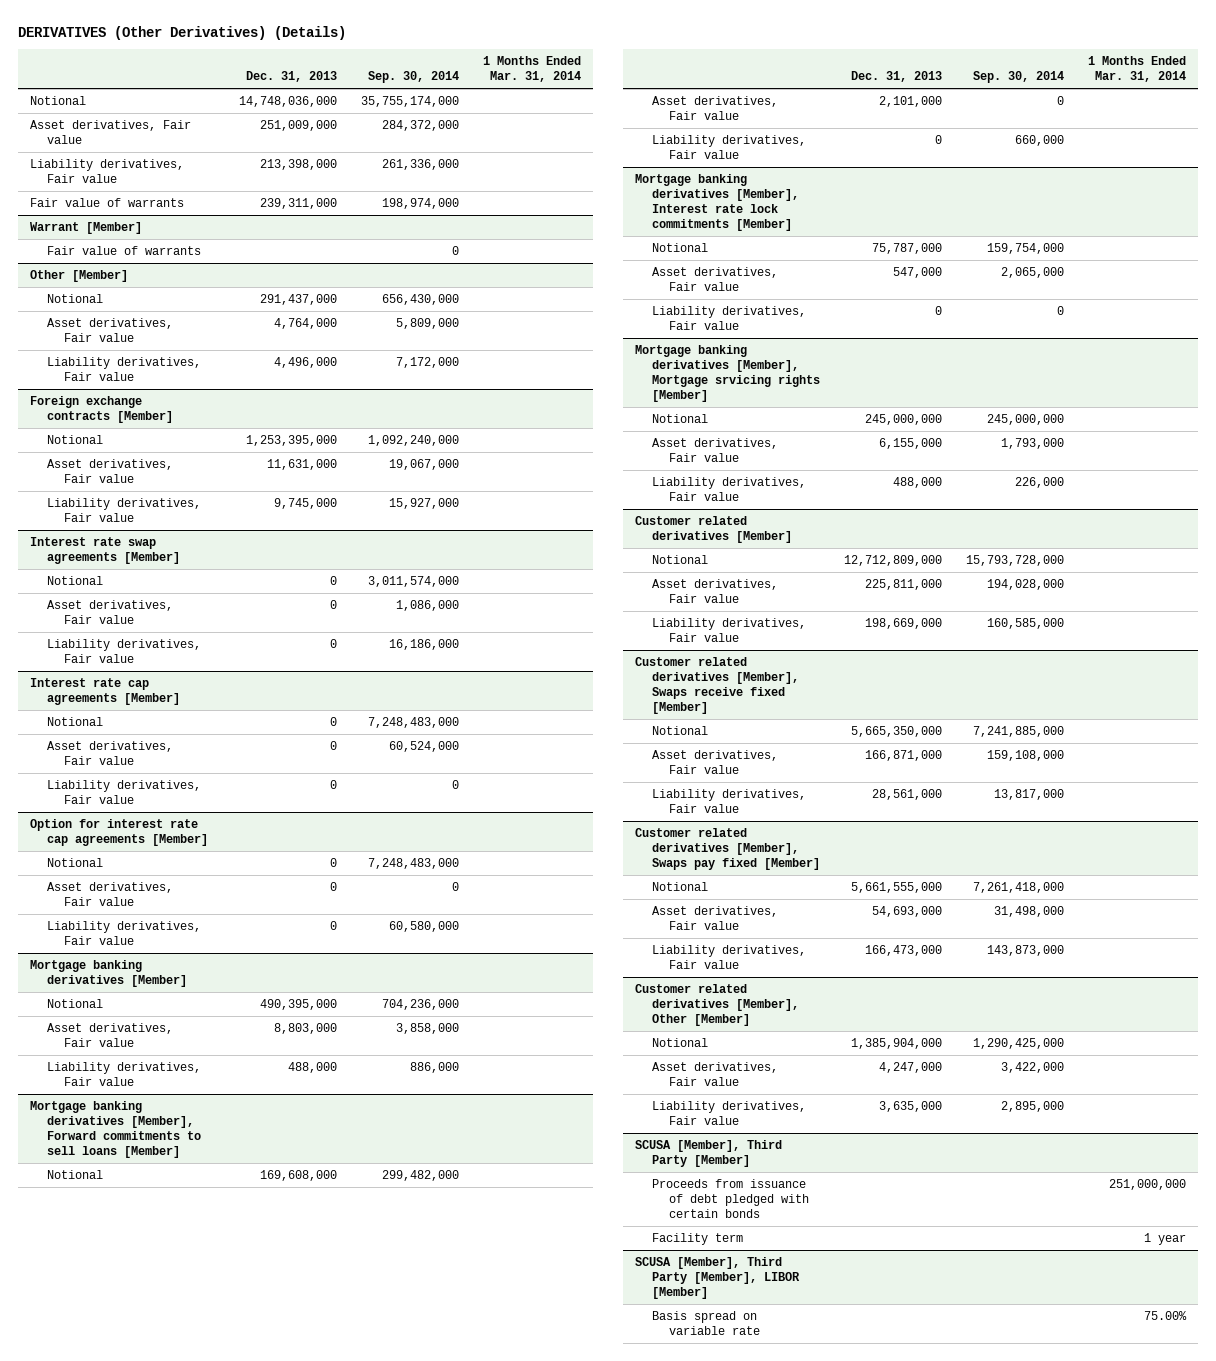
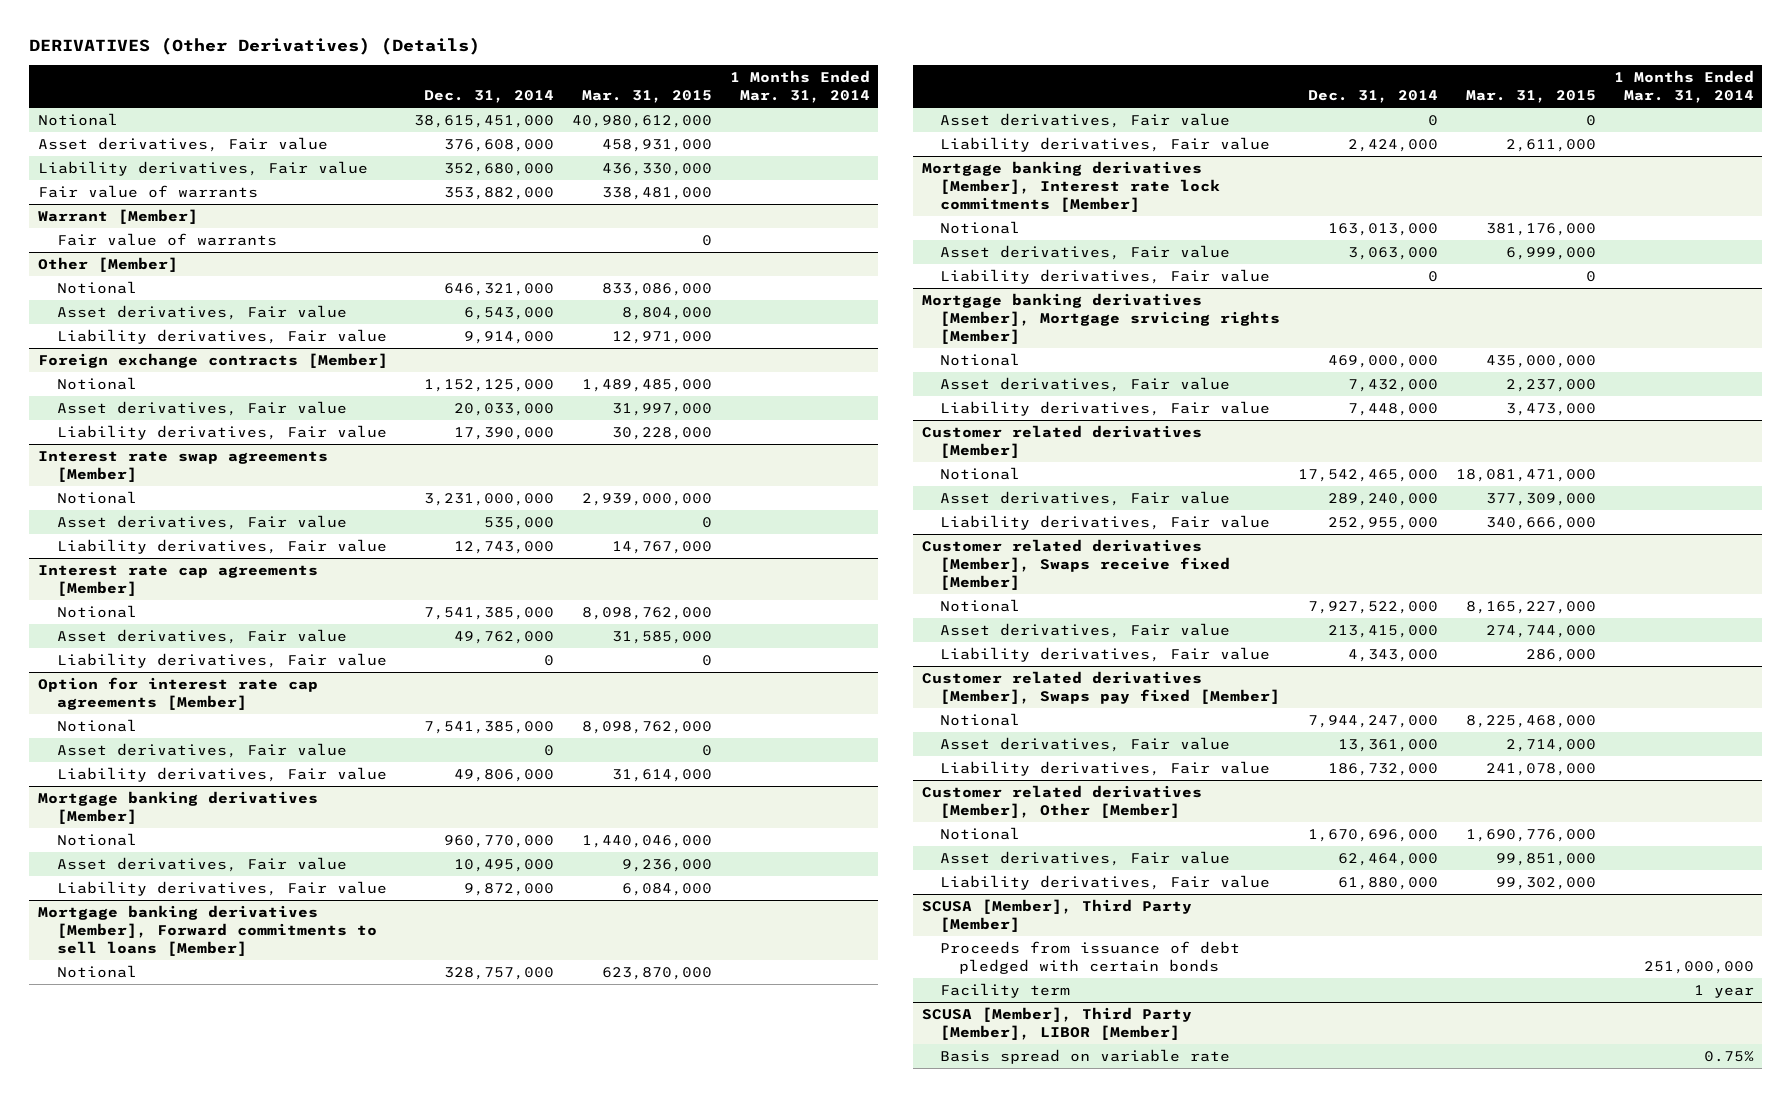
- | Dec. 31, 2013 | Sep. 30, 2014 | 1 Months Ended Mar. 31, 2014
+ | Dec. 31, 2014 | Mar. 31, 2015 | 1 Months Ended Mar. 31, 2014
@ SCUSA [Member], Third Party [Member], LIBOR [Member]
- Basis spread on variable rate | | | 75.00%
+ Basis spread on variable rate | | | 0.75%

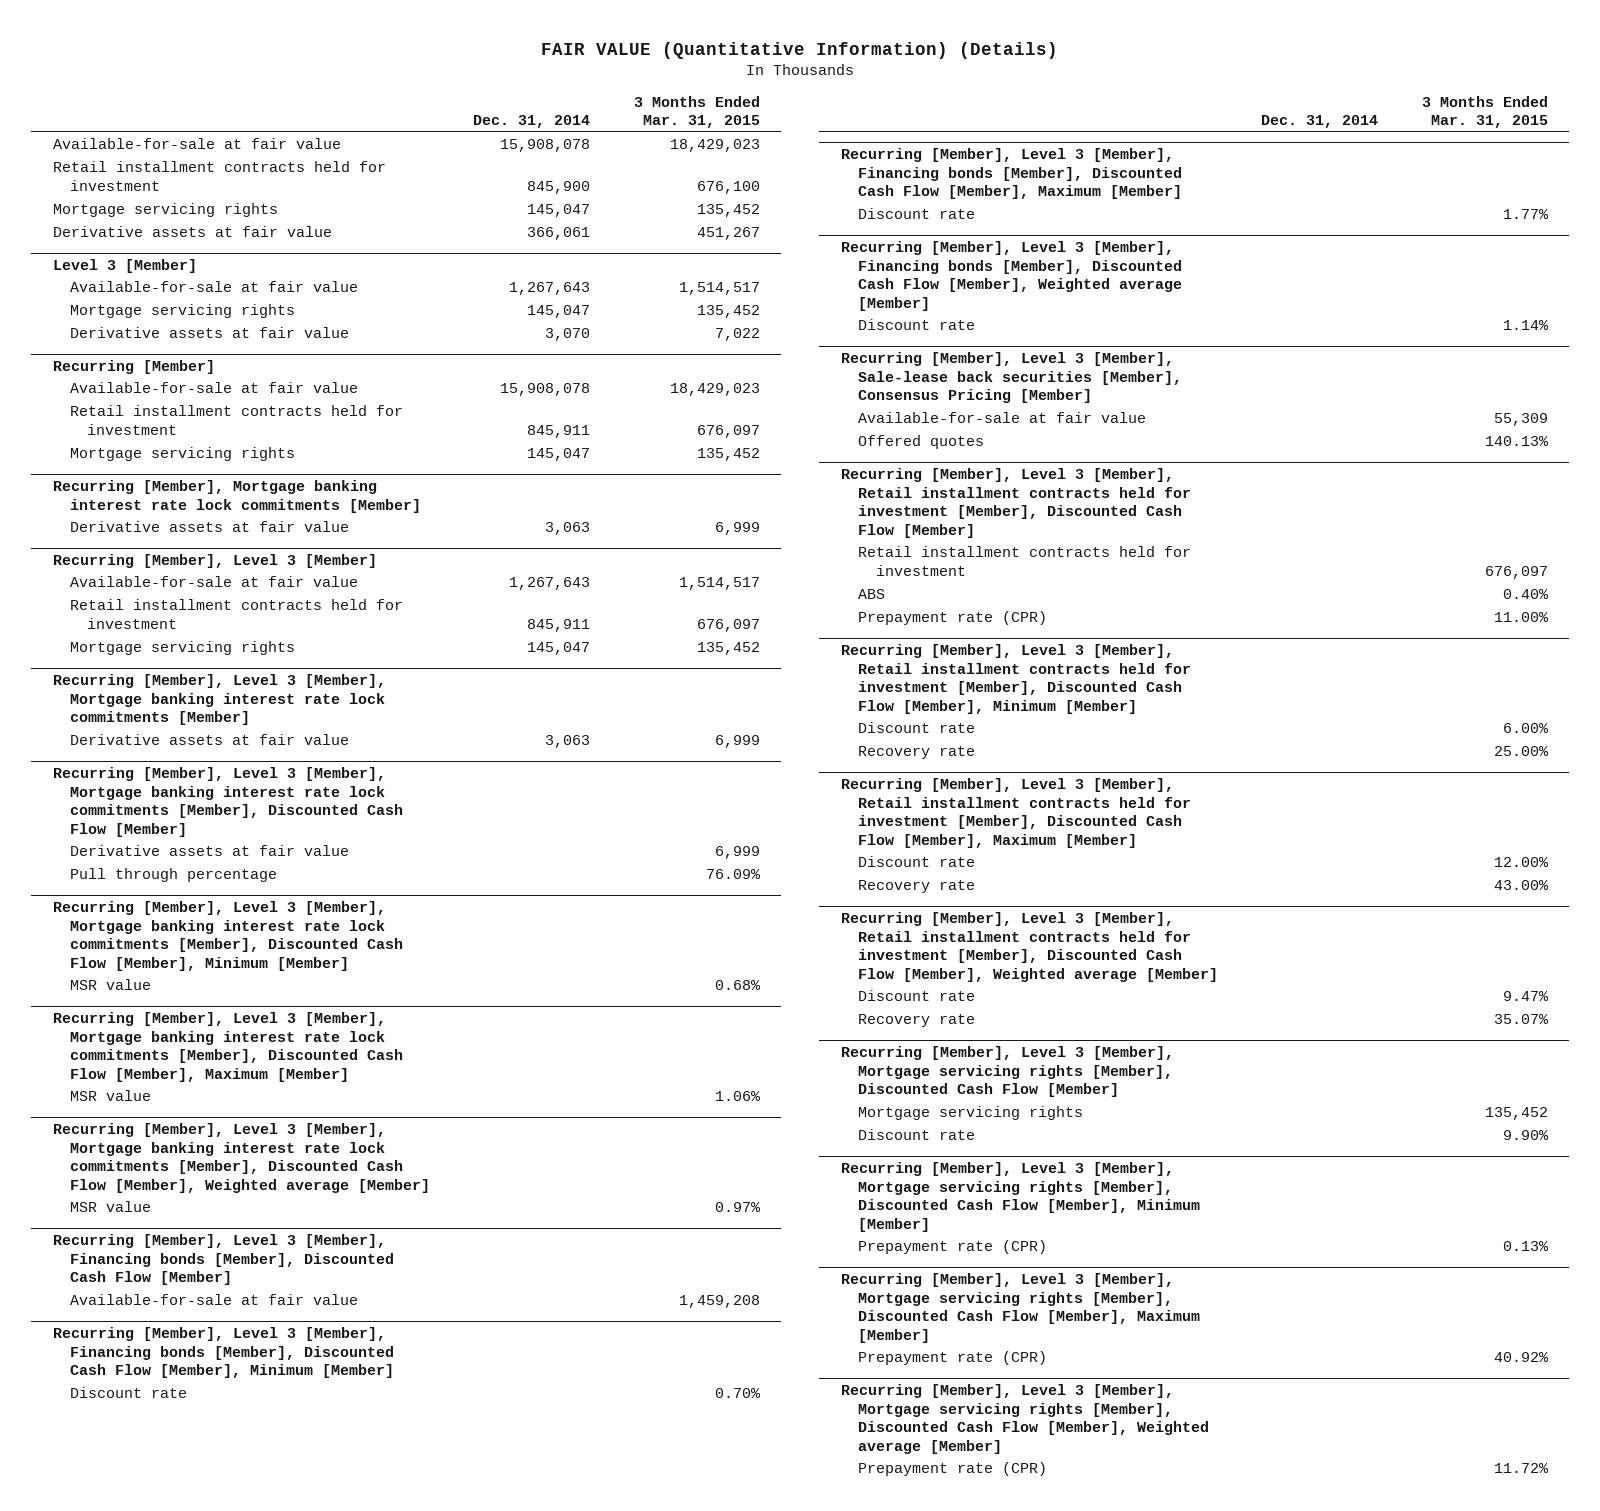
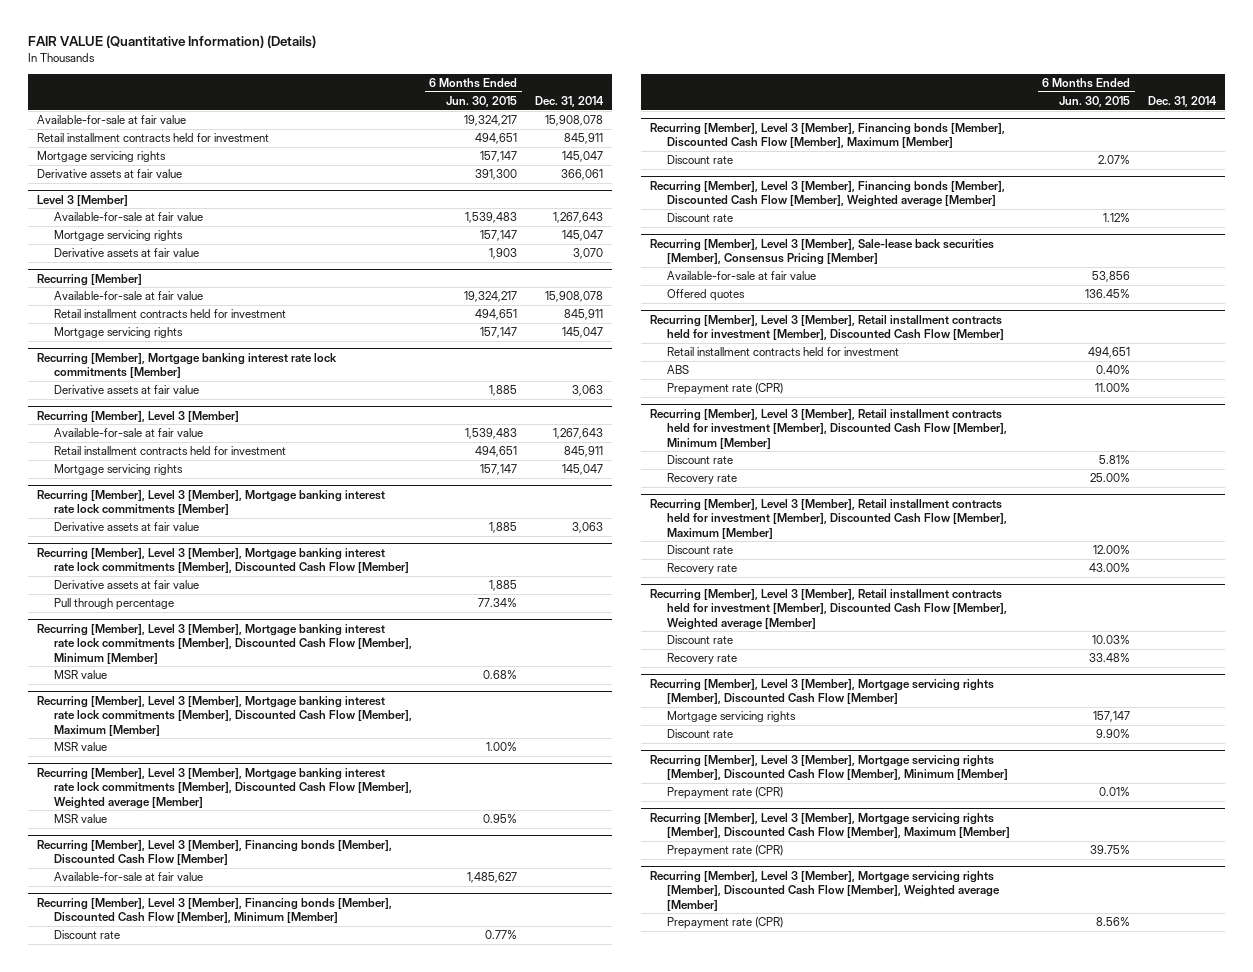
- | Dec. 31, 2014 | 3 Months Ended Mar. 31, 2015
+ | 6 Months Ended Jun. 30, 2015 | Dec. 31, 2014
- Retail installment contracts held for investment | 845,900 | 676,100
+ Retail installment contracts held for investment | 494,651 | 845,911

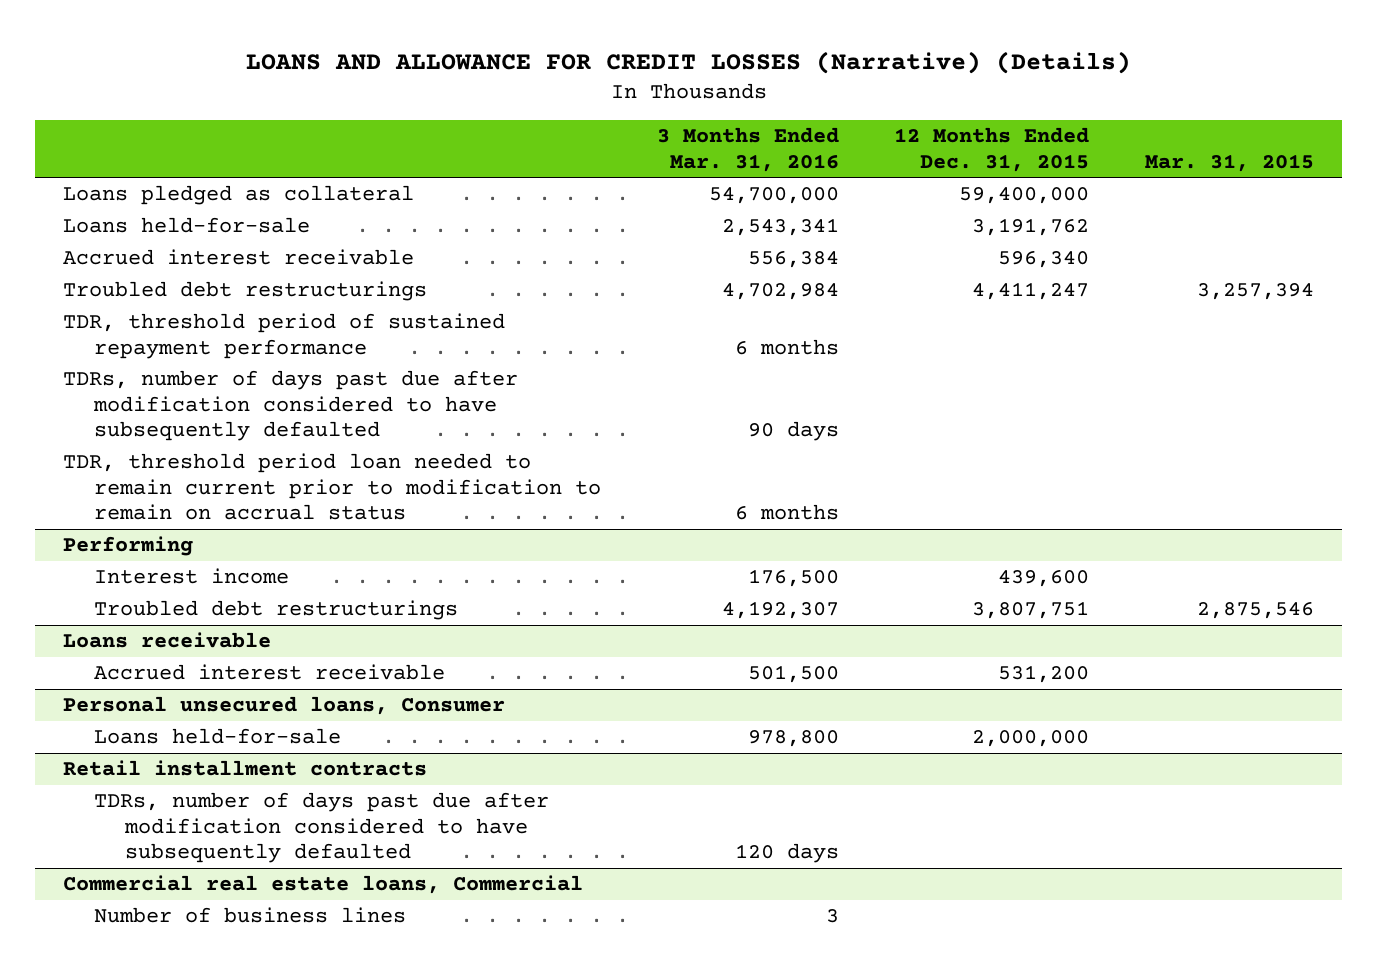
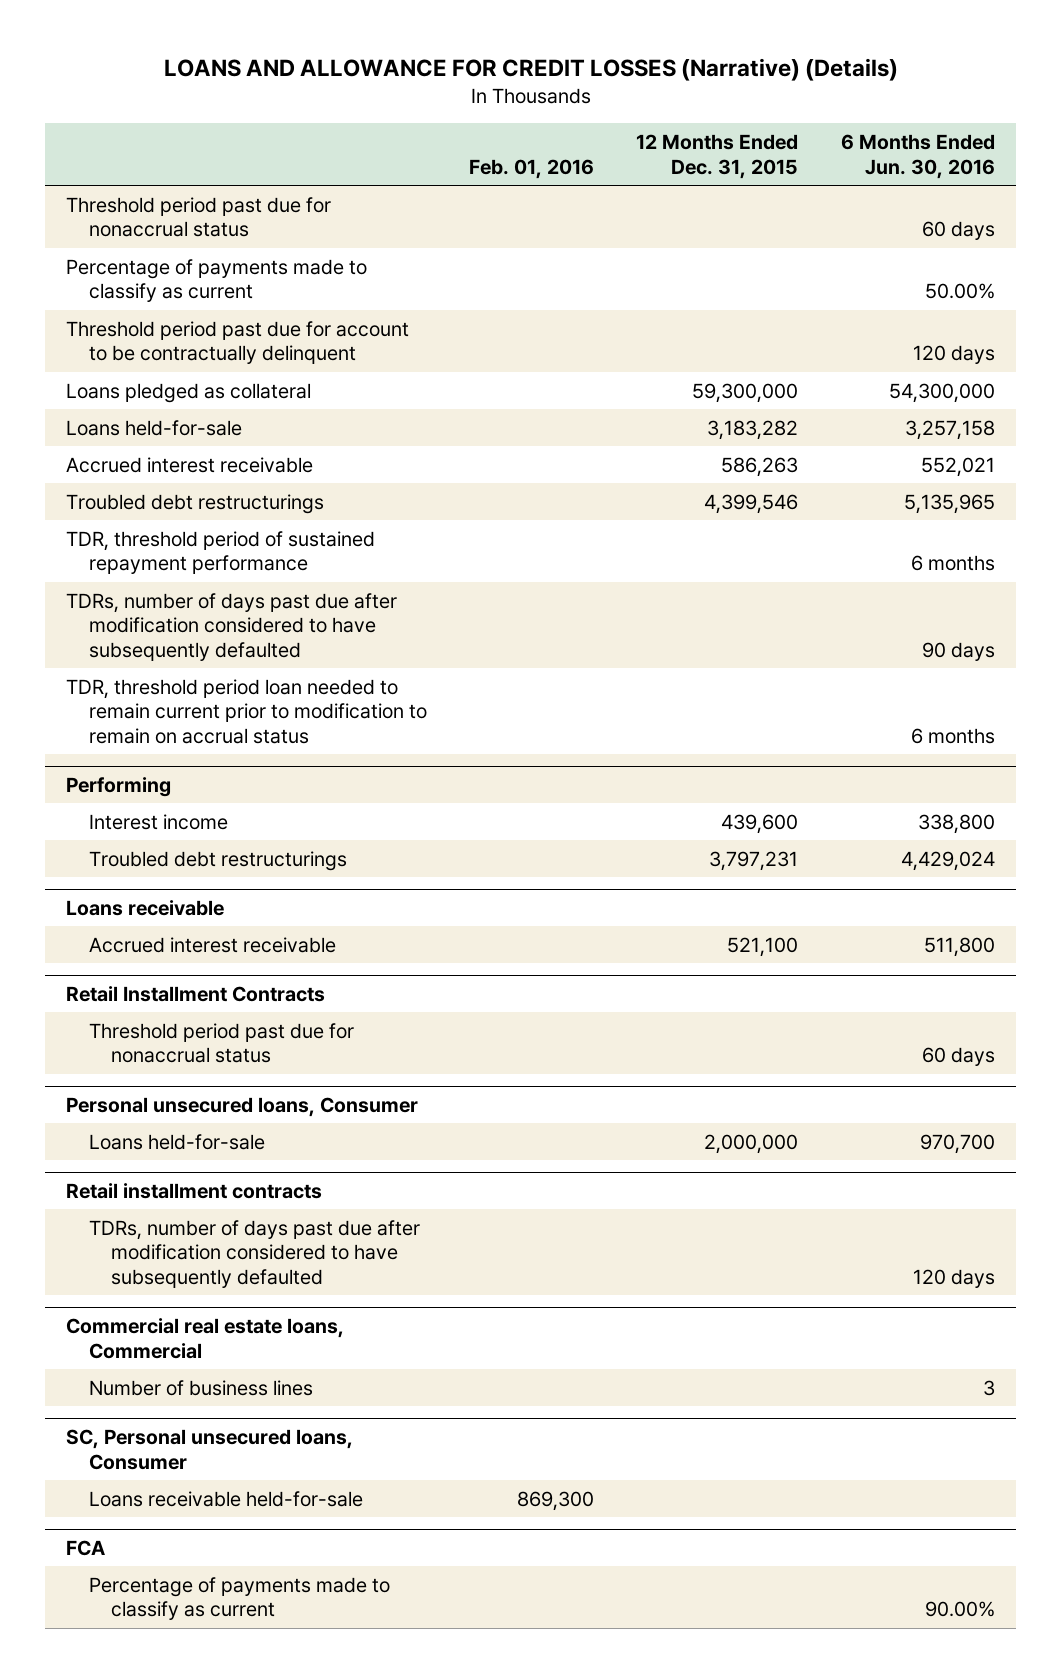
- | 3 Months Ended Mar. 31, 2016 | 12 Months Ended Dec. 31, 2015 | Mar. 31, 2015
+ | Feb. 01, 2016 | 12 Months Ended Dec. 31, 2015 | 6 Months Ended Jun. 30, 2016
- Loans pledged as collateral | 54,700,000 | 59,400,000 |
- Loans held-for-sale | 2,543,341 | 3,191,762 |
- Accrued interest receivable | 556,384 | 596,340 |
- Troubled debt restructurings | 4,702,984 | 4,411,247 | 3,257,394
+ Threshold period past due for nonaccrual status | | | 60 days
+ Percentage of payments made to classify as current | | | 50.00%
+ Threshold period past due for account to be contractually delinquent | | | 120 days
+ Loans pledged as collateral | | 59,300,000 | 54,300,000
+ Loans held-for-sale | | 3,183,282 | 3,257,158
+ Accrued interest receivable | | 586,263 | 552,021
+ Troubled debt restructurings | | 4,399,546 | 5,135,965
@ Performing
- Troubled debt restructurings | 4,192,307 | 3,807,751 | 2,875,546
+ Troubled debt restructurings | | 3,797,231 | 4,429,024
@ Loans receivable
- Accrued interest receivable | 501,500 | 531,200 |
+ Accrued interest receivable | | 521,100 | 511,800
+ Retail Installment Contracts
+ Threshold period past due for nonaccrual status | | | 60 days
+ SC, Personal unsecured loans, Consumer
+ Loans receivable held-for-sale | 869,300 | |
+ FCA
+ Percentage of payments made to classify as current | | | 90.00%

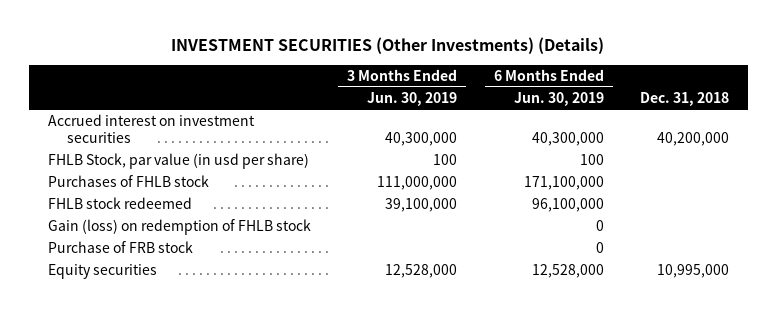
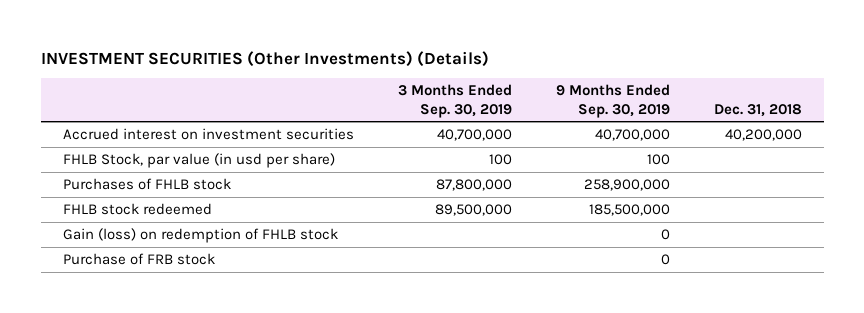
- | 3 Months Ended Jun. 30, 2019 | 6 Months Ended Jun. 30, 2019 | Dec. 31, 2018
+ | 3 Months Ended Sep. 30, 2019 | 9 Months Ended Sep. 30, 2019 | Dec. 31, 2018
- Equity securities | 12,528,000 | 12,528,000 | 10,995,000

